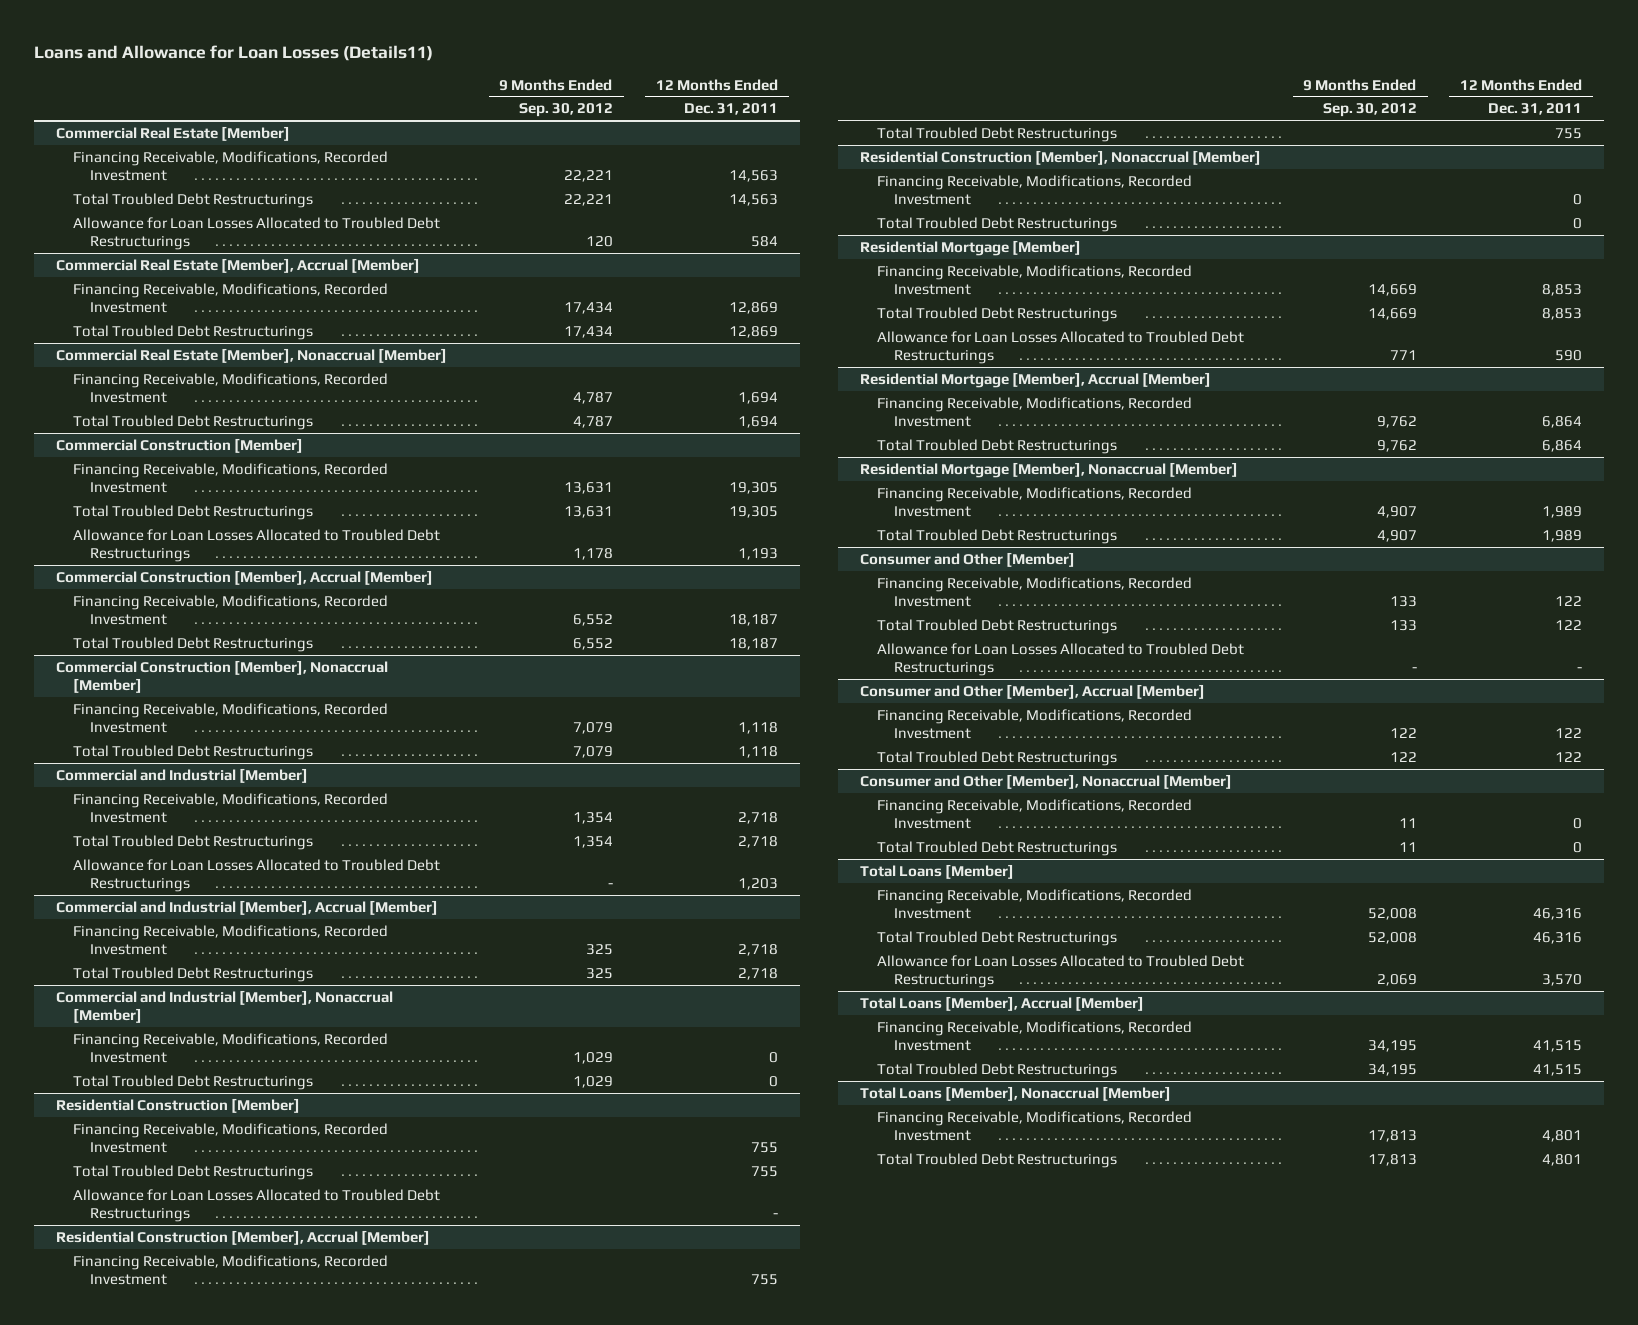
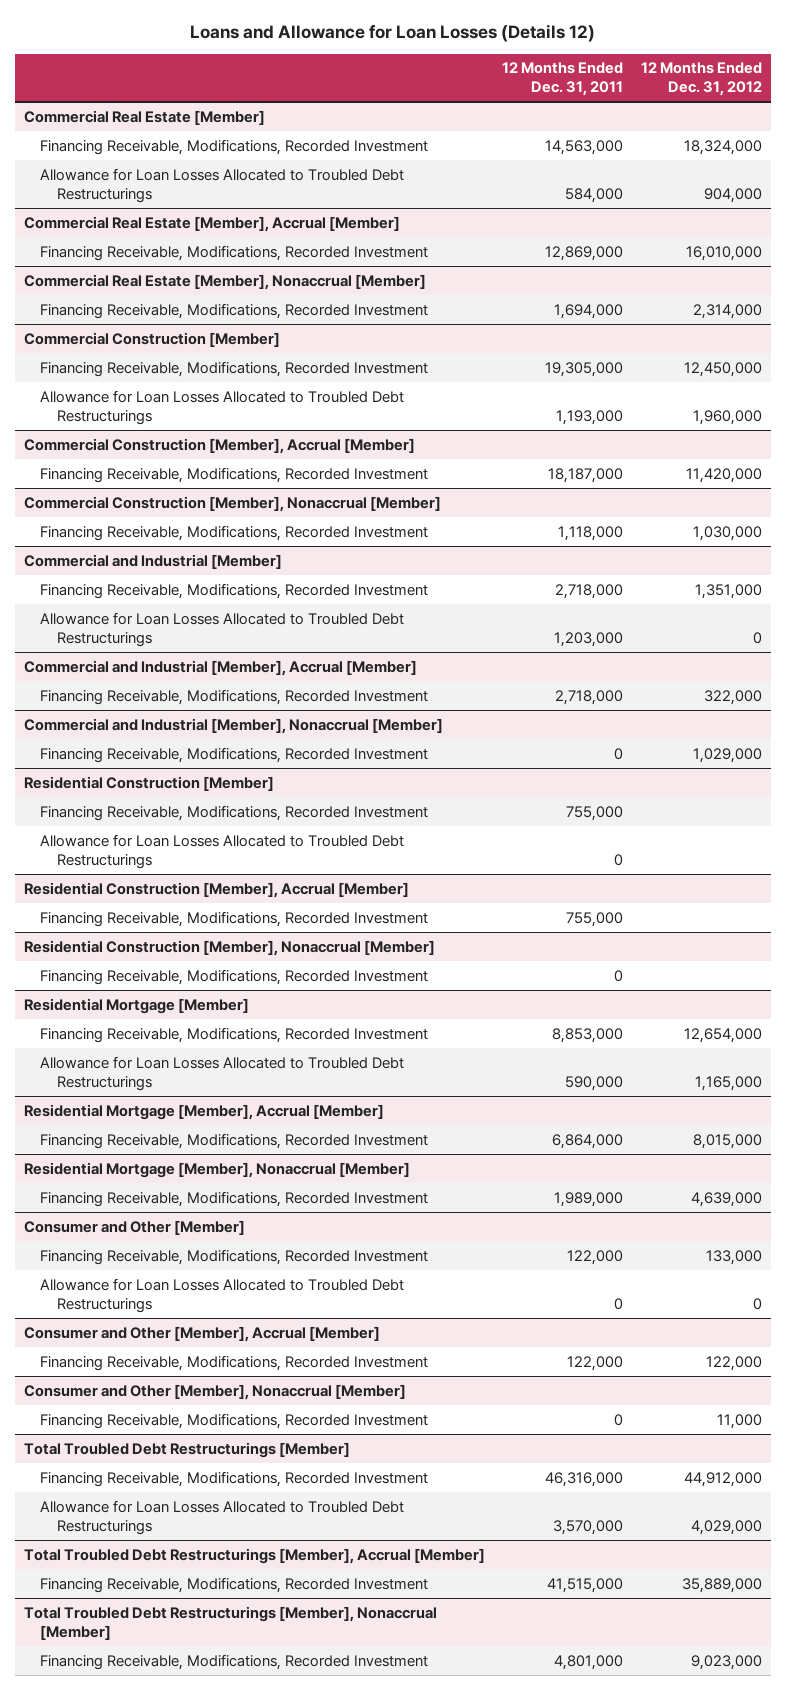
- Loans and Allowance for Loan Losses (Details11)
+ Loans and Allowance for Loan Losses (Details 12)
- | 9 Months Ended Sep. 30, 2012 | 12 Months Ended Dec. 31, 2011
+ | 12 Months Ended Dec. 31, 2011 | 12 Months Ended Dec. 31, 2012
@ Commercial Real Estate [Member]
- Financing Receivable, Modifications, Recorded Investment | 22,221 | 14,563
- Total Troubled Debt Restructurings | 22,221 | 14,563
- Allowance for Loan Losses Allocated to Troubled Debt Restructurings | 120 | 584
+ Financing Receivable, Modifications, Recorded Investment | 14,563,000 | 18,324,000
+ Allowance for Loan Losses Allocated to Troubled Debt Restructurings | 584,000 | 904,000
@ Commercial Real Estate [Member], Accrual [Member]
- Financing Receivable, Modifications, Recorded Investment | 17,434 | 12,869
- Total Troubled Debt Restructurings | 17,434 | 12,869
+ Financing Receivable, Modifications, Recorded Investment | 12,869,000 | 16,010,000
@ Commercial Real Estate [Member], Nonaccrual [Member]
- Financing Receivable, Modifications, Recorded Investment | 4,787 | 1,694
- Total Troubled Debt Restructurings | 4,787 | 1,694
+ Financing Receivable, Modifications, Recorded Investment | 1,694,000 | 2,314,000
@ Commercial Construction [Member]
- Financing Receivable, Modifications, Recorded Investment | 13,631 | 19,305
- Total Troubled Debt Restructurings | 13,631 | 19,305
- Allowance for Loan Losses Allocated to Troubled Debt Restructurings | 1,178 | 1,193
+ Financing Receivable, Modifications, Recorded Investment | 19,305,000 | 12,450,000
+ Allowance for Loan Losses Allocated to Troubled Debt Restructurings | 1,193,000 | 1,960,000
@ Commercial Construction [Member], Accrual [Member]
- Financing Receivable, Modifications, Recorded Investment | 6,552 | 18,187
- Total Troubled Debt Restructurings | 6,552 | 18,187
+ Financing Receivable, Modifications, Recorded Investment | 18,187,000 | 11,420,000
@ Commercial Construction [Member], Nonaccrual [Member]
- Financing Receivable, Modifications, Recorded Investment | 7,079 | 1,118
- Total Troubled Debt Restructurings | 7,079 | 1,118
+ Financing Receivable, Modifications, Recorded Investment | 1,118,000 | 1,030,000
@ Commercial and Industrial [Member]
- Financing Receivable, Modifications, Recorded Investment | 1,354 | 2,718
- Total Troubled Debt Restructurings | 1,354 | 2,718
- Allowance for Loan Losses Allocated to Troubled Debt Restructurings | - | 1,203
+ Financing Receivable, Modifications, Recorded Investment | 2,718,000 | 1,351,000
+ Allowance for Loan Losses Allocated to Troubled Debt Restructurings | 1,203,000 | 0
@ Commercial and Industrial [Member], Accrual [Member]
- Financing Receivable, Modifications, Recorded Investment | 325 | 2,718
- Total Troubled Debt Restructurings | 325 | 2,718
+ Financing Receivable, Modifications, Recorded Investment | 2,718,000 | 322,000
@ Commercial and Industrial [Member], Nonaccrual [Member]
- Total Troubled Debt Restructurings | 1,029 | 0
@ Residential Construction [Member]
- Financing Receivable, Modifications, Recorded Investment | | 755
- Total Troubled Debt Restructurings | | 755
- Allowance for Loan Losses Allocated to Troubled Debt Restructurings | | -
+ Financing Receivable, Modifications, Recorded Investment | 755,000 |
+ Allowance for Loan Losses Allocated to Troubled Debt Restructurings | 0 |
@ Residential Construction [Member], Accrual [Member]
- Financing Receivable, Modifications, Recorded Investment | | 755
- Total Troubled Debt Restructurings | | 755
+ Financing Receivable, Modifications, Recorded Investment | 755,000 |
@ Residential Construction [Member], Nonaccrual [Member]
- Total Troubled Debt Restructurings | | 0
@ Residential Mortgage [Member]
- Financing Receivable, Modifications, Recorded Investment | 14,669 | 8,853
- Total Troubled Debt Restructurings | 14,669 | 8,853
- Allowance for Loan Losses Allocated to Troubled Debt Restructurings | 771 | 590
+ Financing Receivable, Modifications, Recorded Investment | 8,853,000 | 12,654,000
+ Allowance for Loan Losses Allocated to Troubled Debt Restructurings | 590,000 | 1,165,000
@ Residential Mortgage [Member], Accrual [Member]
- Financing Receivable, Modifications, Recorded Investment | 9,762 | 6,864
- Total Troubled Debt Restructurings | 9,762 | 6,864
+ Financing Receivable, Modifications, Recorded Investment | 6,864,000 | 8,015,000
@ Residential Mortgage [Member], Nonaccrual [Member]
- Financing Receivable, Modifications, Recorded Investment | 4,907 | 1,989
- Total Troubled Debt Restructurings | 4,907 | 1,989
+ Financing Receivable, Modifications, Recorded Investment | 1,989,000 | 4,639,000
@ Consumer and Other [Member]
- Financing Receivable, Modifications, Recorded Investment | 133 | 122
- Total Troubled Debt Restructurings | 133 | 122
- Allowance for Loan Losses Allocated to Troubled Debt Restructurings | - | -
+ Financing Receivable, Modifications, Recorded Investment | 122,000 | 133,000
+ Allowance for Loan Losses Allocated to Troubled Debt Restructurings | 0 | 0
@ Consumer and Other [Member], Accrual [Member]
- Financing Receivable, Modifications, Recorded Investment | 122 | 122
- Total Troubled Debt Restructurings | 122 | 122
+ Financing Receivable, Modifications, Recorded Investment | 122,000 | 122,000
@ Consumer and Other [Member], Nonaccrual [Member]
- Total Troubled Debt Restructurings | 11 | 0
- Total Loans [Member]
- Financing Receivable, Modifications, Recorded Investment | 52,008 | 46,316
- Total Troubled Debt Restructurings | 52,008 | 46,316
- Allowance for Loan Losses Allocated to Troubled Debt Restructurings | 2,069 | 3,570
- Total Loans [Member], Accrual [Member]
- Financing Receivable, Modifications, Recorded Investment | 34,195 | 41,515
- Total Troubled Debt Restructurings | 34,195 | 41,515
- Total Loans [Member], Nonaccrual [Member]
- Financing Receivable, Modifications, Recorded Investment | 17,813 | 4,801
- Total Troubled Debt Restructurings | 17,813 | 4,801
+ Total Troubled Debt Restructurings [Member]
+ Financing Receivable, Modifications, Recorded Investment | 46,316,000 | 44,912,000
+ Allowance for Loan Losses Allocated to Troubled Debt Restructurings | 3,570,000 | 4,029,000
+ Total Troubled Debt Restructurings [Member], Accrual [Member]
+ Financing Receivable, Modifications, Recorded Investment | 41,515,000 | 35,889,000
+ Total Troubled Debt Restructurings [Member], Nonaccrual [Member]
+ Financing Receivable, Modifications, Recorded Investment | 4,801,000 | 9,023,000

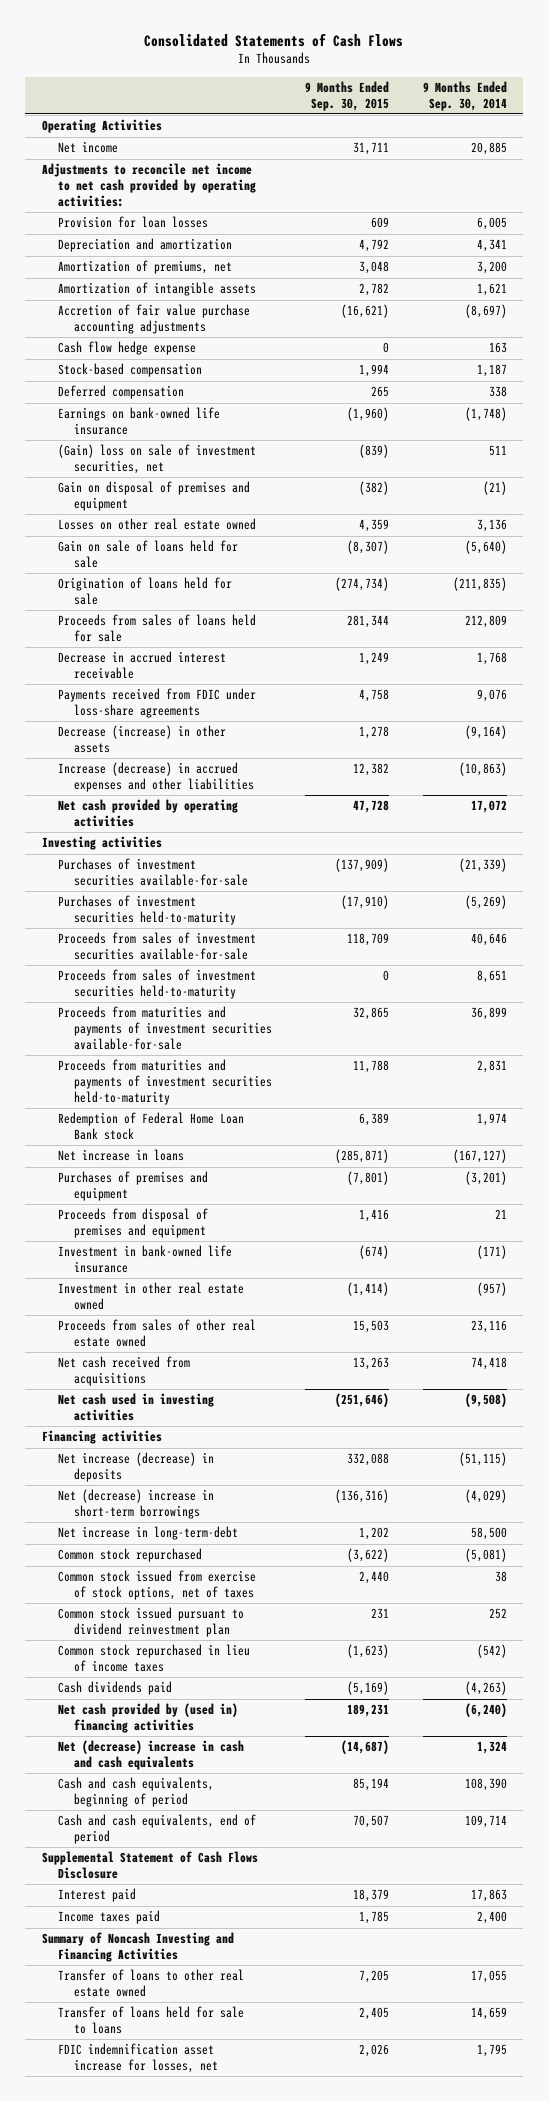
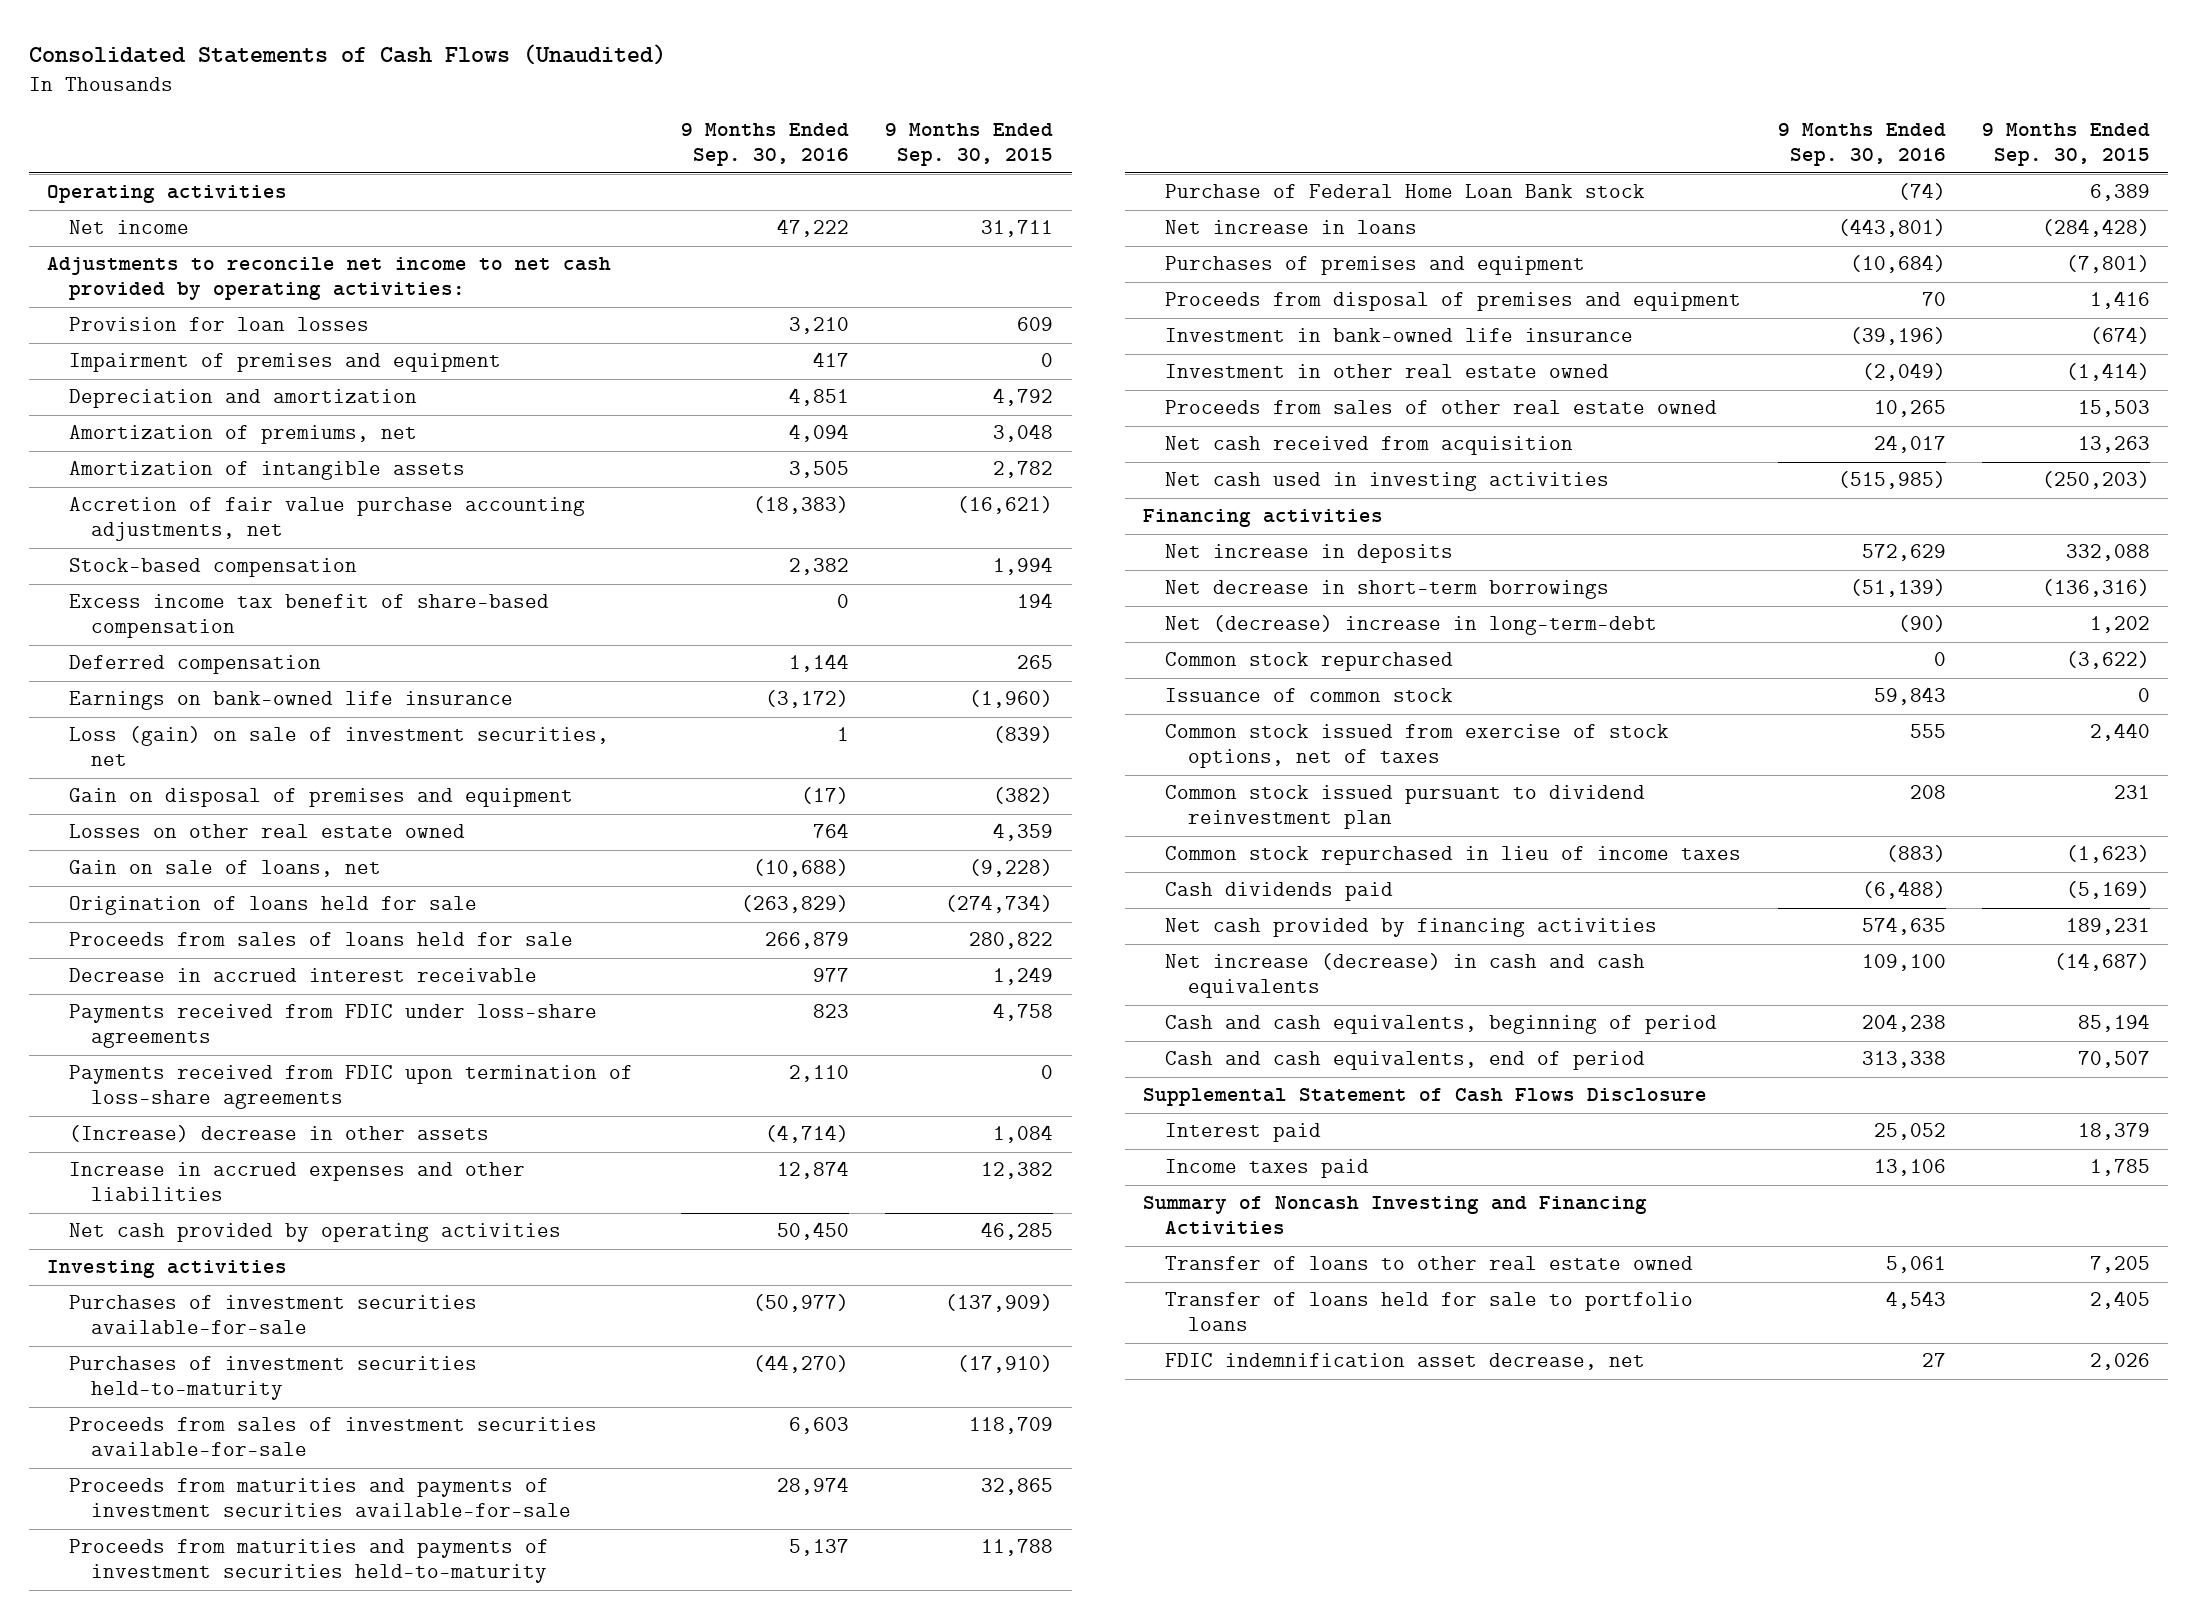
- Consolidated Statements of Cash Flows
+ Consolidated Statements of Cash Flows (Unaudited)
- | 9 Months Ended Sep. 30, 2015 | 9 Months Ended Sep. 30, 2014
+ | 9 Months Ended Sep. 30, 2016 | 9 Months Ended Sep. 30, 2015
- Operating Activities
+ Operating activities
+ Impairment of premises and equipment | 417 | 0
- Accretion of fair value purchase accounting adjustments | (16,621) | (8,697)
- Cash flow hedge expense | 0 | 163
+ Accretion of fair value purchase accounting adjustments, net | (18,383) | (16,621)
+ Excess income tax benefit of share-based compensation | 0 | 194
- (Gain) loss on sale of investment securities, net | (839) | 511
+ Loss (gain) on sale of investment securities, net | 1 | (839)
- Gain on sale of loans held for sale | (8,307) | (5,640)
+ Gain on sale of loans, net | (10,688) | (9,228)
- Proceeds from sales of loans held for sale | 281,344 | 212,809
+ Proceeds from sales of loans held for sale | 266,879 | 280,822
- Decrease (increase) in other assets | 1,278 | (9,164)
- Increase (decrease) in accrued expenses and other liabilities | 12,382 | (10,863)
- Net cash provided by operating activities | 47,728 | 17,072
+ Payments received from FDIC upon termination of loss-share agreements | 2,110 | 0
+ (Increase) decrease in other assets | (4,714) | 1,084
+ Increase in accrued expenses and other liabilities | 12,874 | 12,382
+ Net cash provided by operating activities | 50,450 | 46,285
- Proceeds from sales of investment securities held-to-maturity | 0 | 8,651
- Redemption of Federal Home Loan Bank stock | 6,389 | 1,974
- Net increase in loans | (285,871) | (167,127)
+ Purchase of Federal Home Loan Bank stock | (74) | 6,389
+ Net increase in loans | (443,801) | (284,428)
- Net cash received from acquisitions | 13,263 | 74,418
- Net cash used in investing activities | (251,646) | (9,508)
+ Net cash received from acquisition | 24,017 | 13,263
+ Net cash used in investing activities | (515,985) | (250,203)
- Net increase (decrease) in deposits | 332,088 | (51,115)
- Net (decrease) increase in short-term borrowings | (136,316) | (4,029)
- Net increase in long-term-debt | 1,202 | 58,500
+ Net increase in deposits | 572,629 | 332,088
+ Net decrease in short-term borrowings | (51,139) | (136,316)
+ Net (decrease) increase in long-term-debt | (90) | 1,202
+ Issuance of common stock | 59,843 | 0
- Net cash provided by (used in) financing activities | 189,231 | (6,240)
- Net (decrease) increase in cash and cash equivalents | (14,687) | 1,324
+ Net cash provided by financing activities | 574,635 | 189,231
+ Net increase (decrease) in cash and cash equivalents | 109,100 | (14,687)
- Transfer of loans held for sale to loans | 2,405 | 14,659
- FDIC indemnification asset increase for losses, net | 2,026 | 1,795
+ Transfer of loans held for sale to portfolio loans | 4,543 | 2,405
+ FDIC indemnification asset decrease, net | 27 | 2,026

